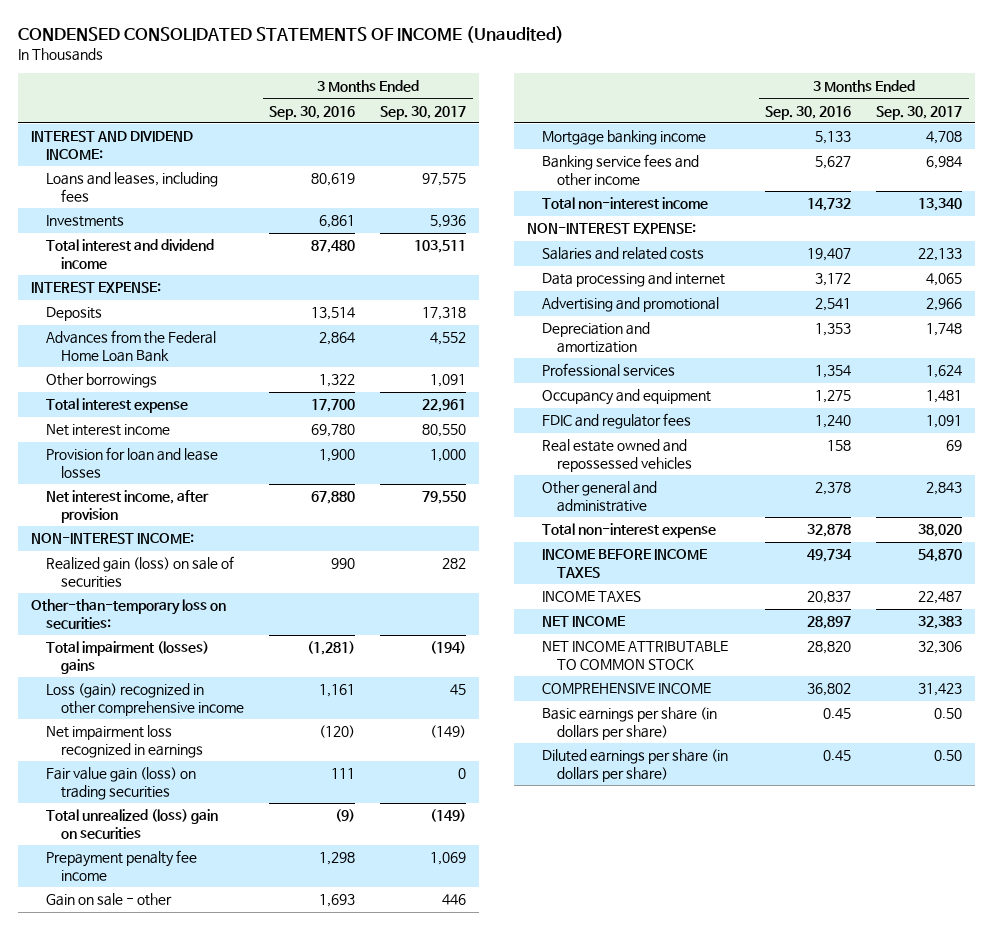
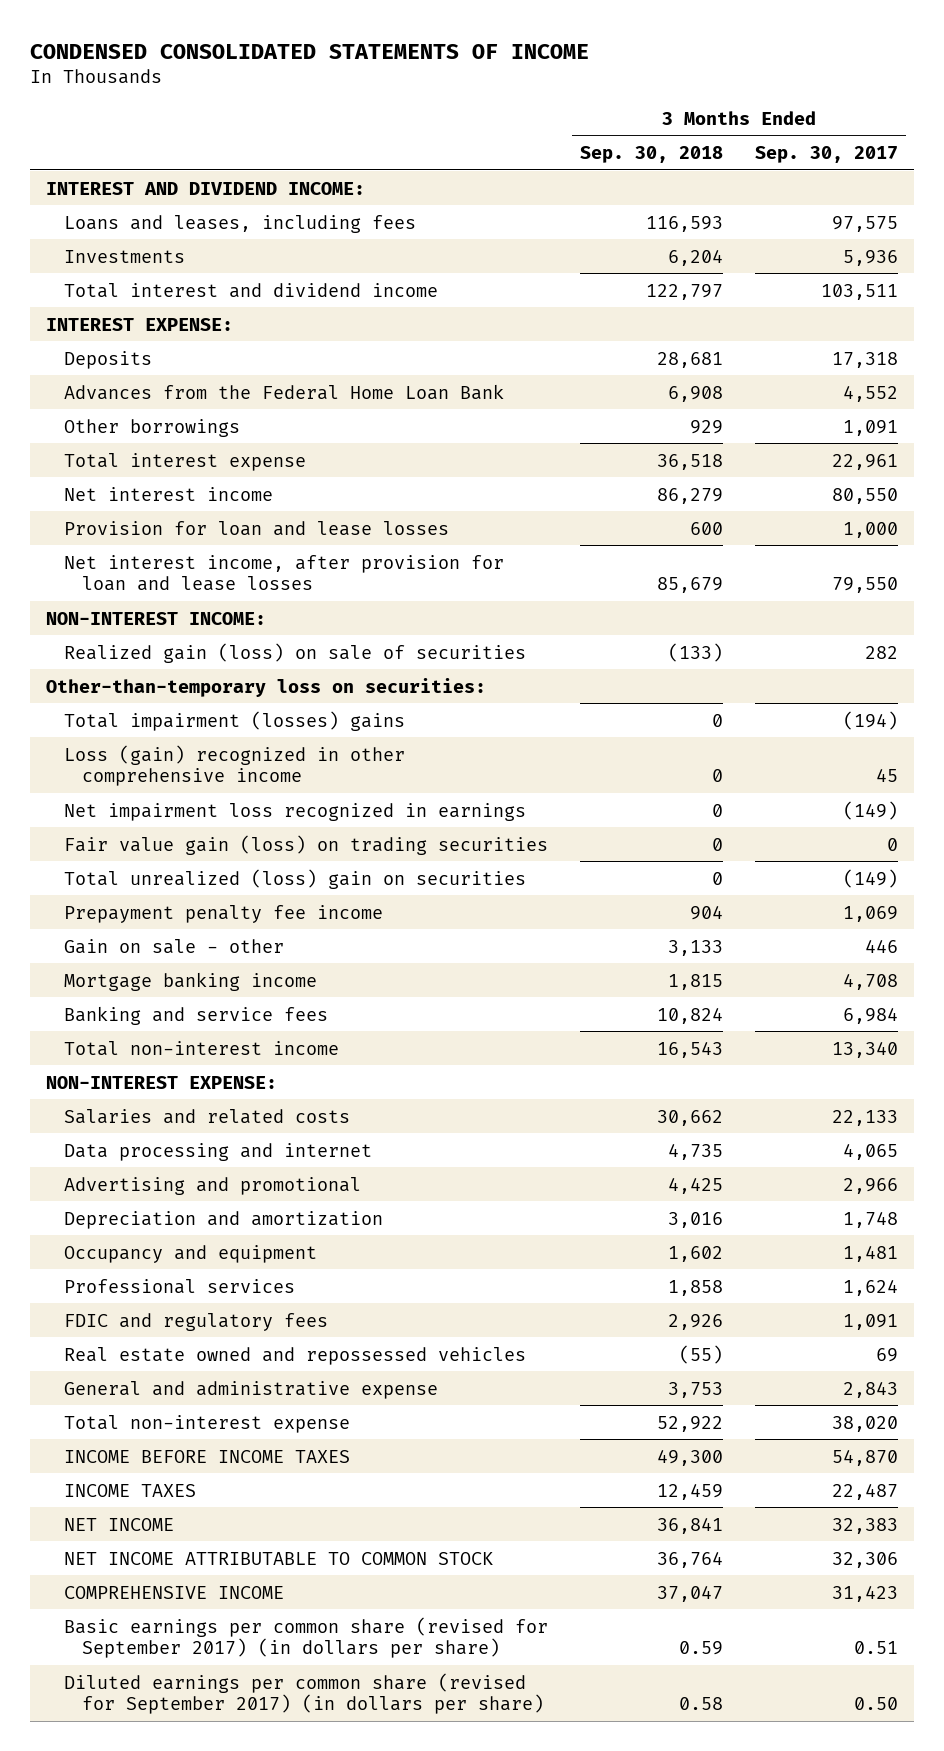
- CONDENSED CONSOLIDATED STATEMENTS OF INCOME (Unaudited)
+ CONDENSED CONSOLIDATED STATEMENTS OF INCOME
- | 3 Months Ended Sep. 30, 2016 | 3 Months Ended Sep. 30, 2017
+ | 3 Months Ended Sep. 30, 2018 | 3 Months Ended Sep. 30, 2017
- Net interest income, after provision | 67,880 | 79,550
+ Net interest income, after provision for loan and lease losses | 85,679 | 79,550
- Banking service fees and other income | 5,627 | 6,984
+ Banking and service fees | 10,824 | 6,984
- FDIC and regulator fees | 1,240 | 1,091
moved down: Professional services | 1,858 | 1,624
+ FDIC and regulatory fees | 2,926 | 1,091
- Other general and administrative | 2,378 | 2,843
+ General and administrative expense | 3,753 | 2,843
- Basic earnings per share (in dollars per share) | 0.45 | 0.50
- Diluted earnings per share (in dollars per share) | 0.45 | 0.50
+ Basic earnings per common share (revised for September 2017) (in dollars per share) | 0.59 | 0.51
+ Diluted earnings per common share (revised for September 2017) (in dollars per share) | 0.58 | 0.50

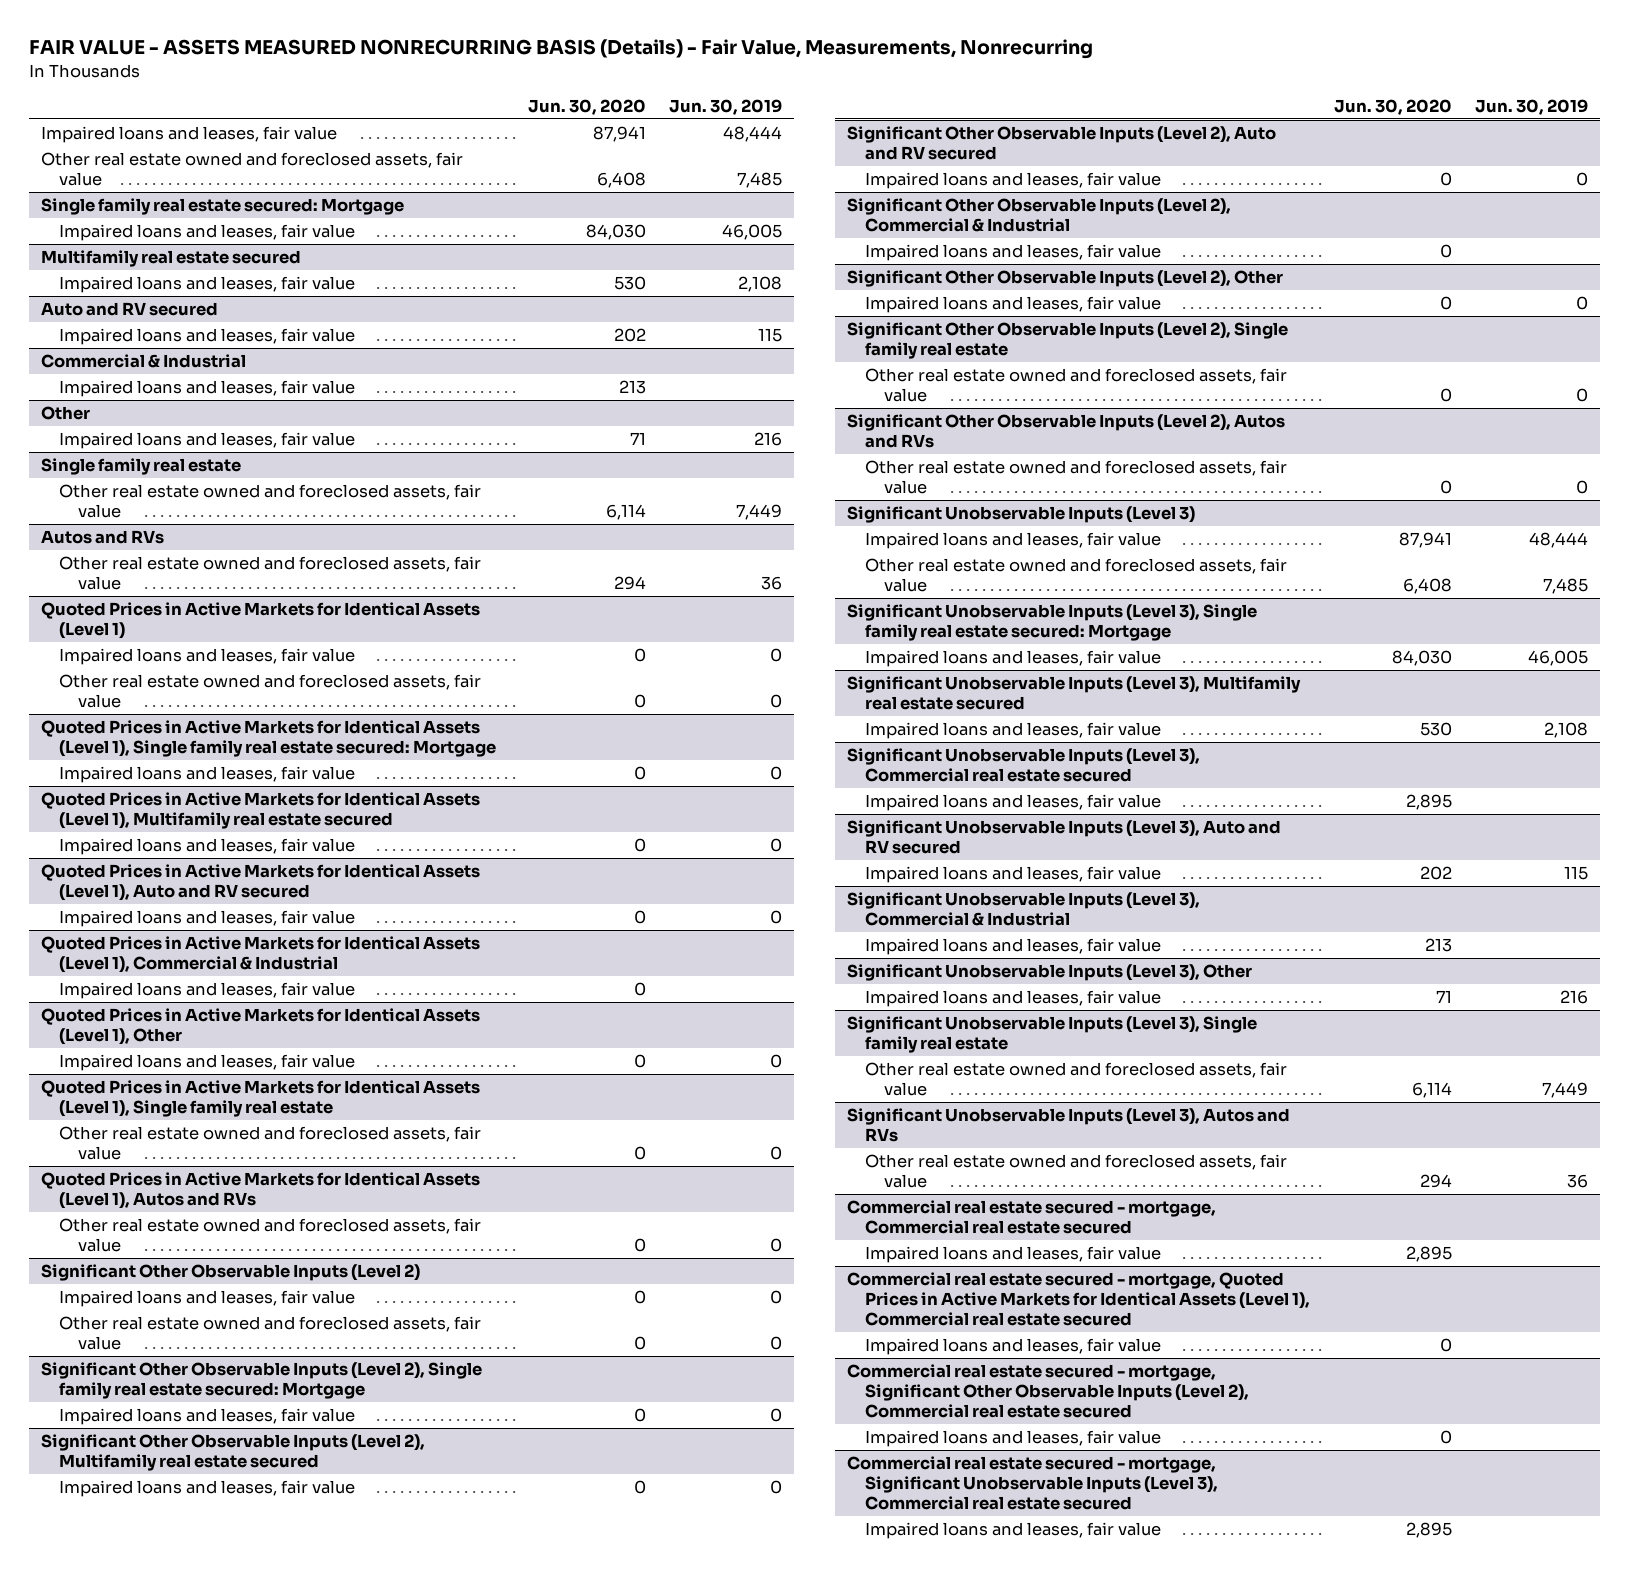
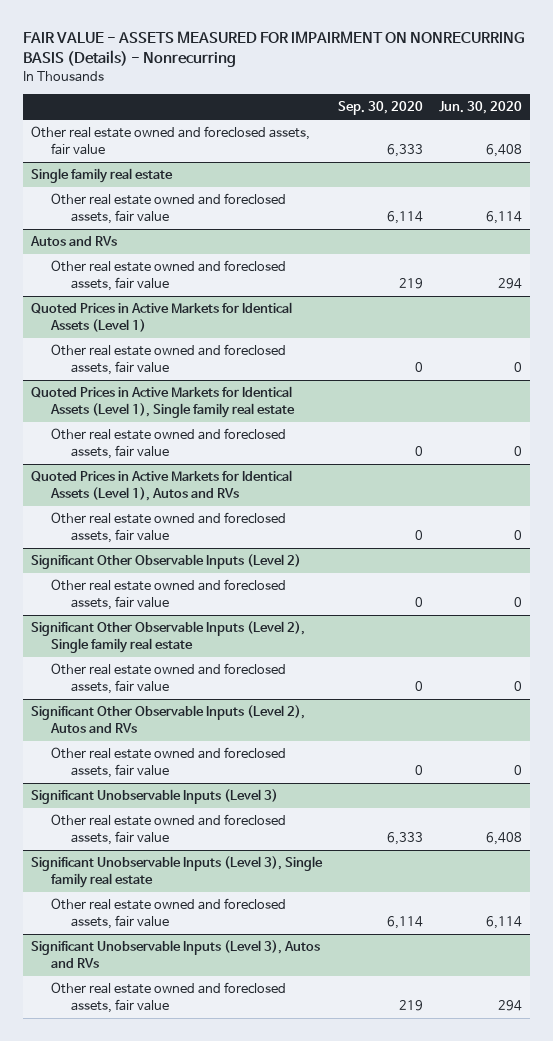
- FAIR VALUE - ASSETS MEASURED NONRECURRING BASIS (Details) - Fair Value, Measurements, Nonrecurring
+ FAIR VALUE - ASSETS MEASURED FOR IMPAIRMENT ON NONRECURRING BASIS (Details) - Nonrecurring
- | Jun. 30, 2020 | Jun. 30, 2019
+ | Sep. 30, 2020 | Jun. 30, 2020
- Impaired loans and leases, fair value | 87,941 | 48,444
- Single family real estate secured: Mortgage
- Impaired loans and leases, fair value | 84,030 | 46,005
- Multifamily real estate secured
- Impaired loans and leases, fair value | 530 | 2,108
- Auto and RV secured
- Impaired loans and leases, fair value | 202 | 115
- Commercial & Industrial
- Impaired loans and leases, fair value | 213 |
- Other
- Impaired loans and leases, fair value | 71 | 216
@ Quoted Prices in Active Markets for Identical Assets (Level 1)
- Impaired loans and leases, fair value | 0 | 0
- Quoted Prices in Active Markets for Identical Assets (Level 1), Single family real estate secured: Mortgage
- Impaired loans and leases, fair value | 0 | 0
- Quoted Prices in Active Markets for Identical Assets (Level 1), Multifamily real estate secured
- Impaired loans and leases, fair value | 0 | 0
- Quoted Prices in Active Markets for Identical Assets (Level 1), Auto and RV secured
- Impaired loans and leases, fair value | 0 | 0
- Quoted Prices in Active Markets for Identical Assets (Level 1), Commercial & Industrial
- Impaired loans and leases, fair value | 0 |
- Quoted Prices in Active Markets for Identical Assets (Level 1), Other
- Impaired loans and leases, fair value | 0 | 0
@ Significant Other Observable Inputs (Level 2)
- Impaired loans and leases, fair value | 0 | 0
- Significant Other Observable Inputs (Level 2), Single family real estate secured: Mortgage
- Impaired loans and leases, fair value | 0 | 0
- Significant Other Observable Inputs (Level 2), Multifamily real estate secured
- Impaired loans and leases, fair value | 0 | 0
- Significant Other Observable Inputs (Level 2), Auto and RV secured
- Impaired loans and leases, fair value | 0 | 0
- Significant Other Observable Inputs (Level 2), Commercial & Industrial
- Impaired loans and leases, fair value | 0 |
- Significant Other Observable Inputs (Level 2), Other
- Impaired loans and leases, fair value | 0 | 0
@ Significant Unobservable Inputs (Level 3)
- Impaired loans and leases, fair value | 87,941 | 48,444
- Significant Unobservable Inputs (Level 3), Single family real estate secured: Mortgage
- Impaired loans and leases, fair value | 84,030 | 46,005
- Significant Unobservable Inputs (Level 3), Multifamily real estate secured
- Impaired loans and leases, fair value | 530 | 2,108
- Significant Unobservable Inputs (Level 3), Commercial real estate secured
- Impaired loans and leases, fair value | 2,895 |
- Significant Unobservable Inputs (Level 3), Auto and RV secured
- Impaired loans and leases, fair value | 202 | 115
- Significant Unobservable Inputs (Level 3), Commercial & Industrial
- Impaired loans and leases, fair value | 213 |
- Significant Unobservable Inputs (Level 3), Other
- Impaired loans and leases, fair value | 71 | 216
- Commercial real estate secured - mortgage, Commercial real estate secured
- Impaired loans and leases, fair value | 2,895 |
- Commercial real estate secured - mortgage, Quoted Prices in Active Markets for Identical Assets (Level 1), Commercial real estate secured
- Impaired loans and leases, fair value | 0 |
- Commercial real estate secured - mortgage, Significant Other Observable Inputs (Level 2), Commercial real estate secured
- Impaired loans and leases, fair value | 0 |
- Commercial real estate secured - mortgage, Significant Unobservable Inputs (Level 3), Commercial real estate secured
- Impaired loans and leases, fair value | 2,895 |

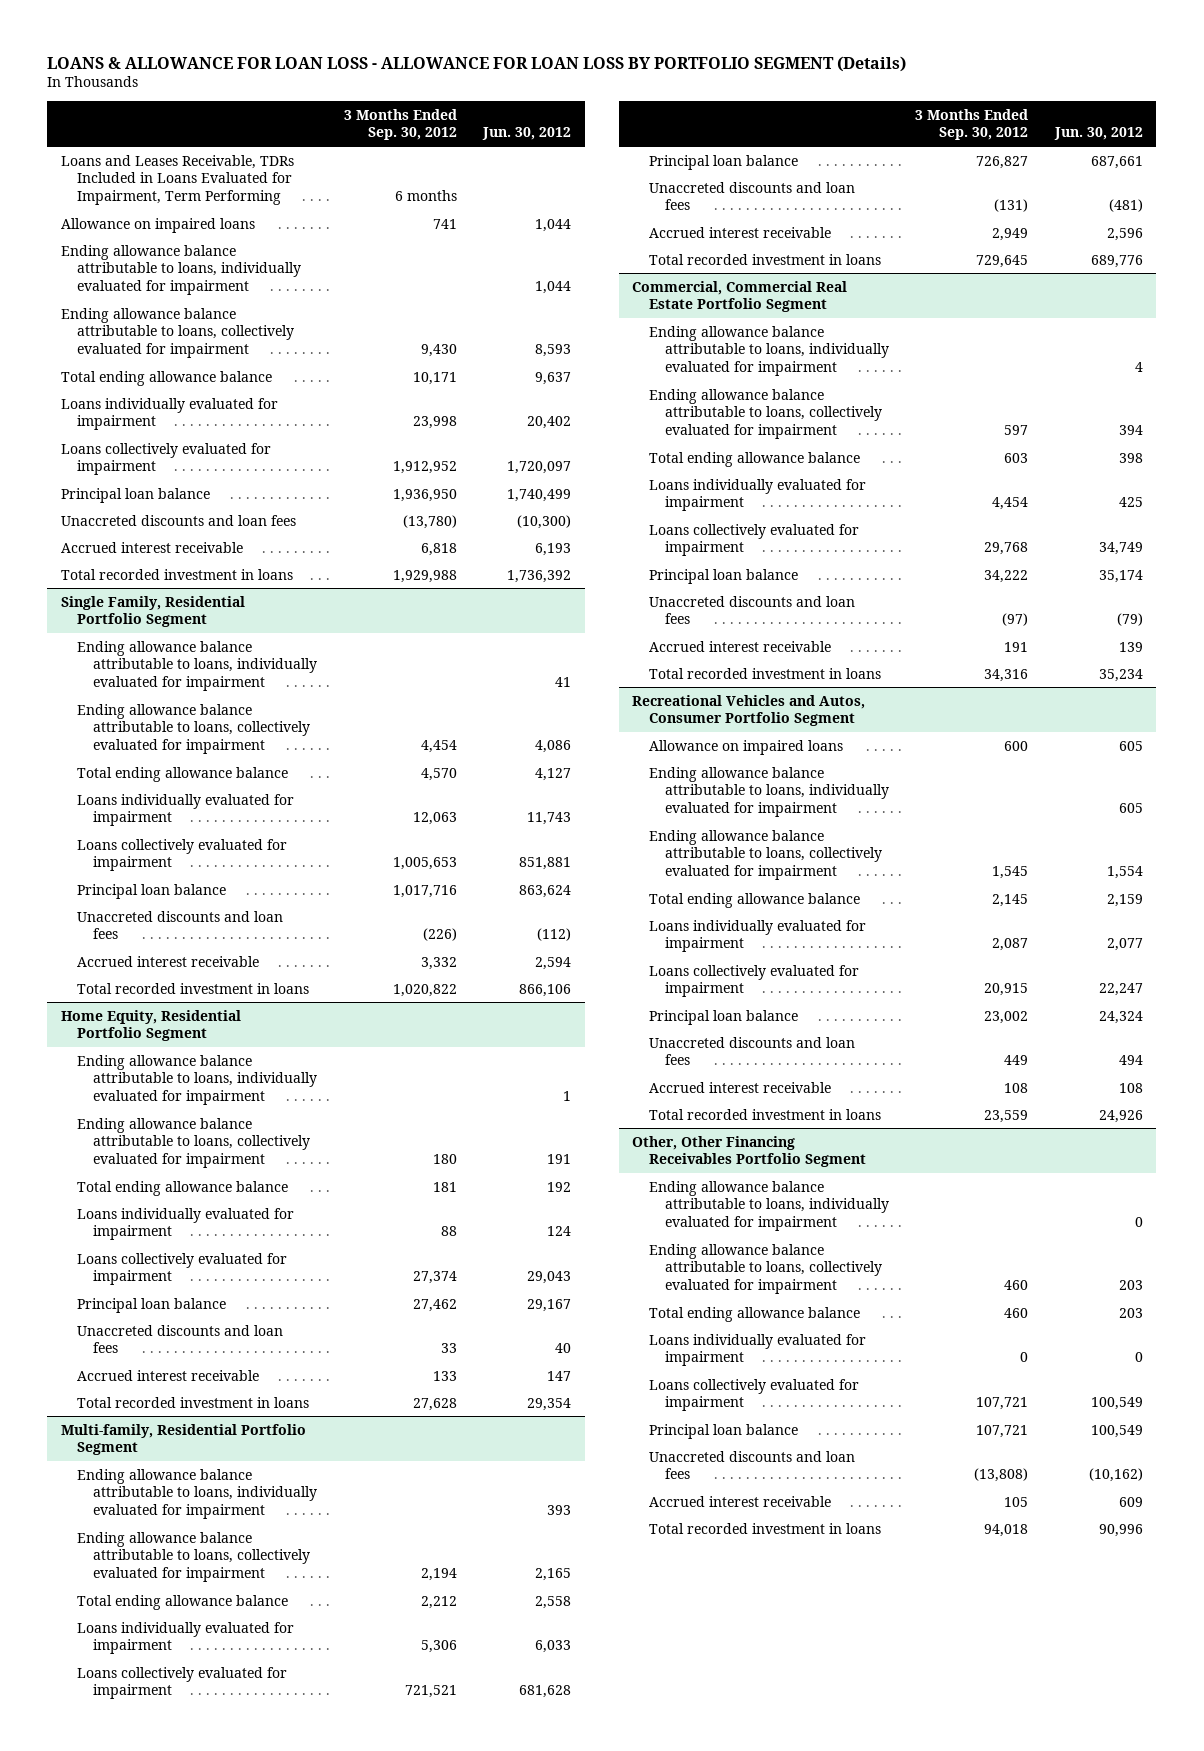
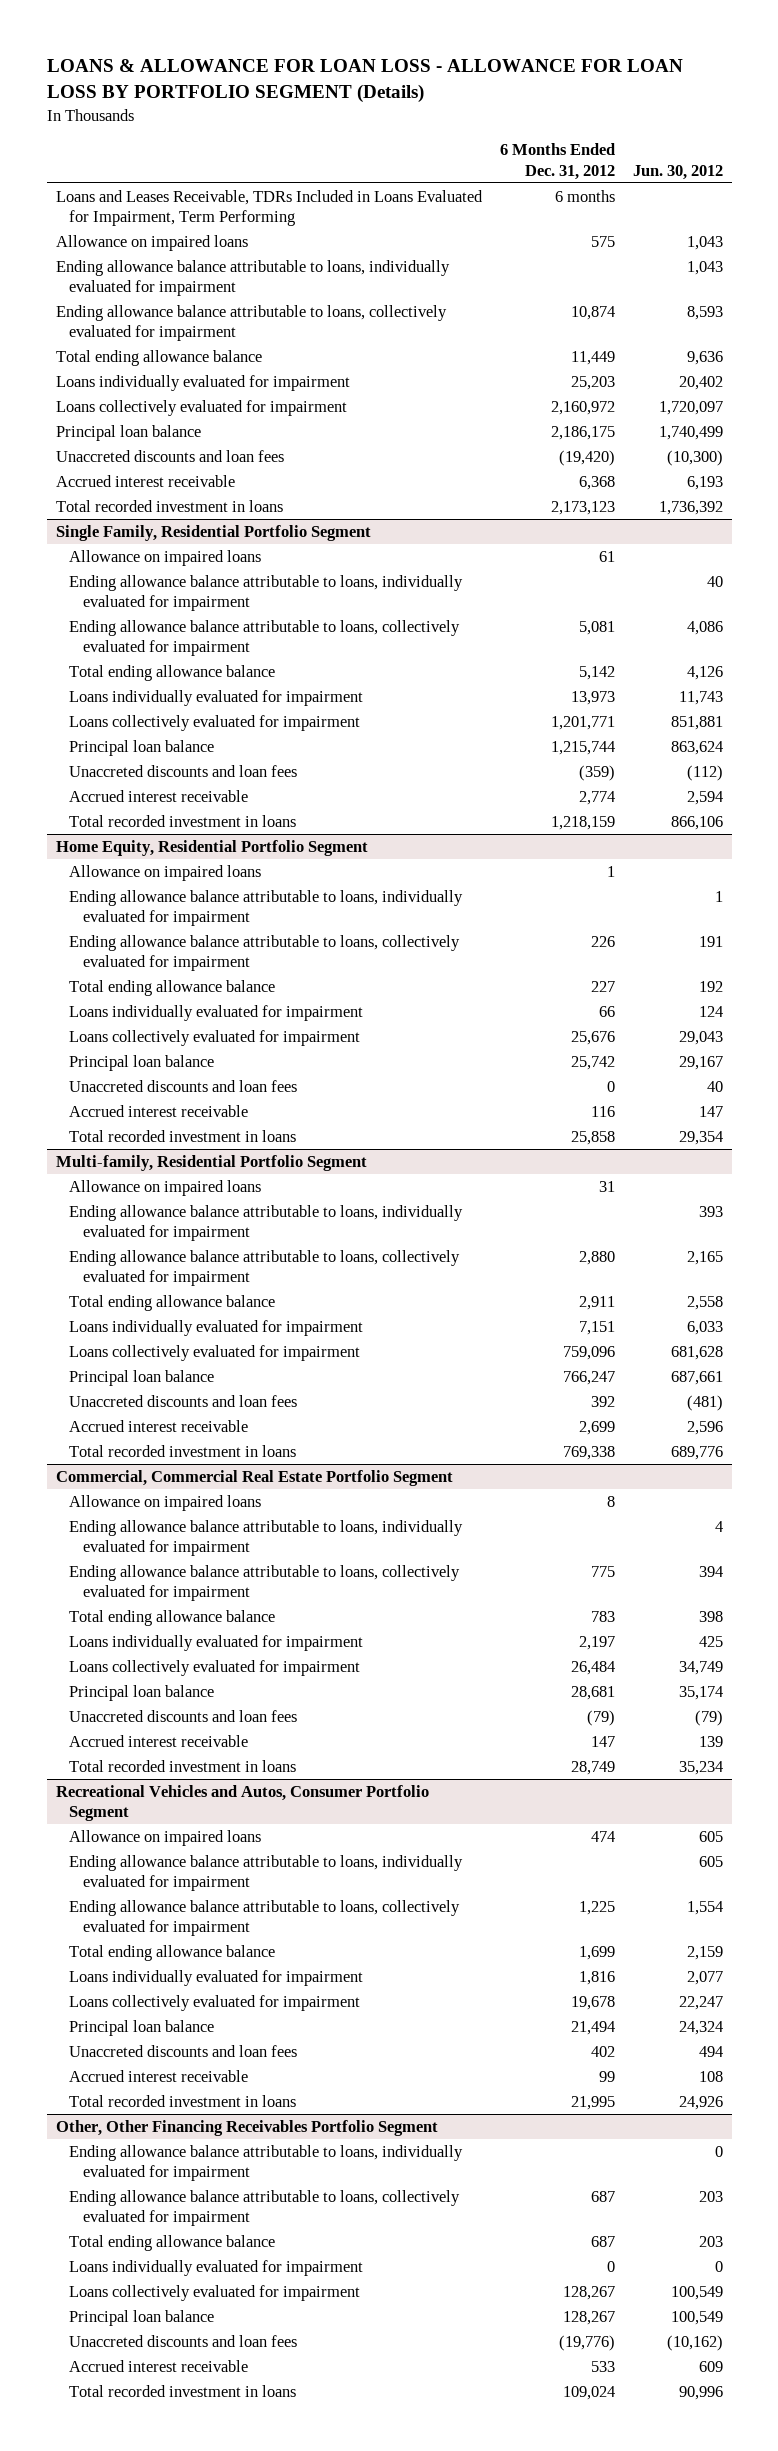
- | 3 Months Ended Sep. 30, 2012 | Jun. 30, 2012
+ | 6 Months Ended Dec. 31, 2012 | Jun. 30, 2012
- Allowance on impaired loans | 741 | 1,044
- Ending allowance balance attributable to loans, individually evaluated for impairment | | 1,044
+ Allowance on impaired loans | 575 | 1,043
+ Ending allowance balance attributable to loans, individually evaluated for impairment | | 1,043
- Total ending allowance balance | 10,171 | 9,637
+ Total ending allowance balance | 11,449 | 9,636
@ Single Family, Residential Portfolio Segment
- Ending allowance balance attributable to loans, individually evaluated for impairment | | 41
+ Allowance on impaired loans | 61 |
+ Ending allowance balance attributable to loans, individually evaluated for impairment | | 40
- Total ending allowance balance | 4,570 | 4,127
+ Total ending allowance balance | 5,142 | 4,126
@ Home Equity, Residential Portfolio Segment
+ Allowance on impaired loans | 1 |
@ Multi-family, Residential Portfolio Segment
+ Allowance on impaired loans | 31 |
@ Commercial, Commercial Real Estate Portfolio Segment
+ Allowance on impaired loans | 8 |

